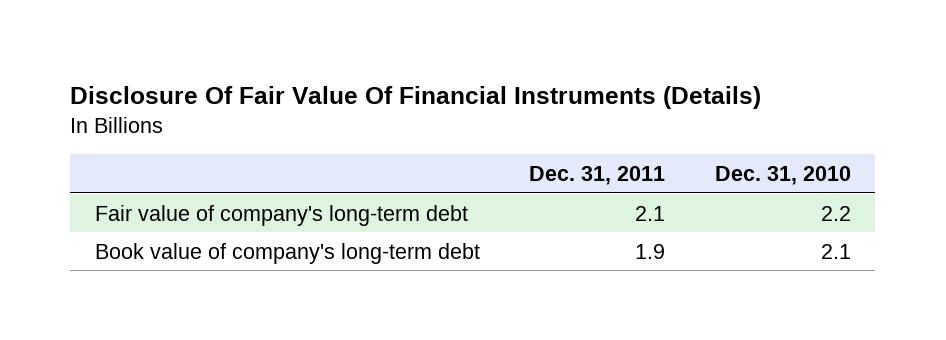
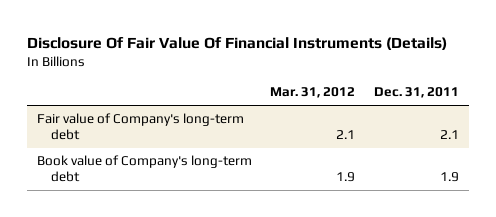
- | Dec. 31, 2011 | Dec. 31, 2010
+ | Mar. 31, 2012 | Dec. 31, 2011
- Fair value of company's long-term debt | 2.1 | 2.2
- Book value of company's long-term debt | 1.9 | 2.1
+ Fair value of Company's long-term debt | 2.1 | 2.1
+ Book value of Company's long-term debt | 1.9 | 1.9

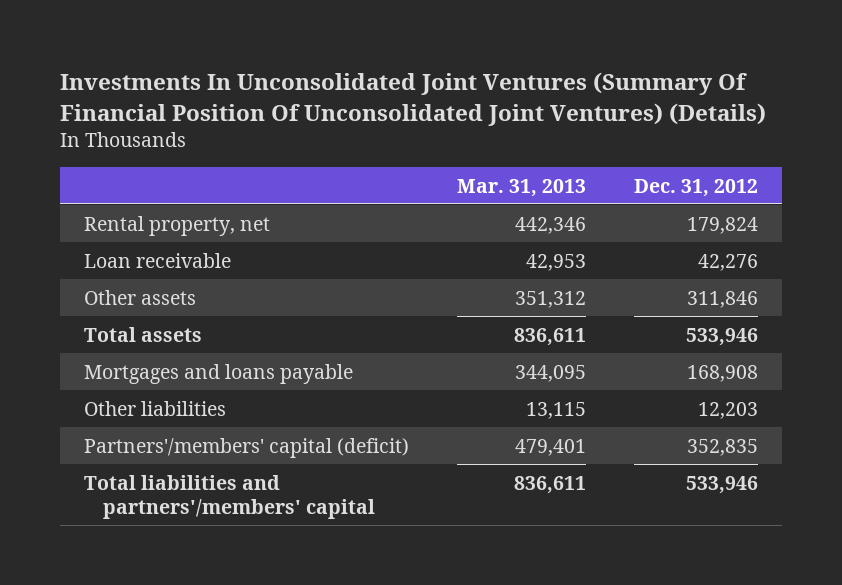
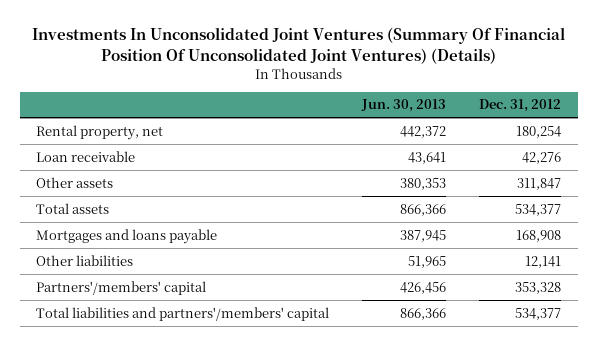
- | Mar. 31, 2013 | Dec. 31, 2012
+ | Jun. 30, 2013 | Dec. 31, 2012
- Rental property, net | 442,346 | 179,824
+ Rental property, net | 442,372 | 180,254
- Other assets | 351,312 | 311,846
- Total assets | 836,611 | 533,946
+ Other assets | 380,353 | 311,847
+ Total assets | 866,366 | 534,377
- Other liabilities | 13,115 | 12,203
- Partners'/members' capital (deficit) | 479,401 | 352,835
- Total liabilities and partners'/members' capital | 836,611 | 533,946
+ Other liabilities | 51,965 | 12,141
+ Partners'/members' capital | 426,456 | 353,328
+ Total liabilities and partners'/members' capital | 866,366 | 534,377

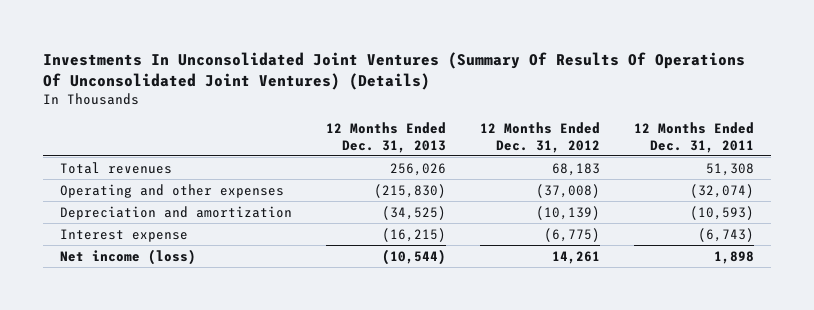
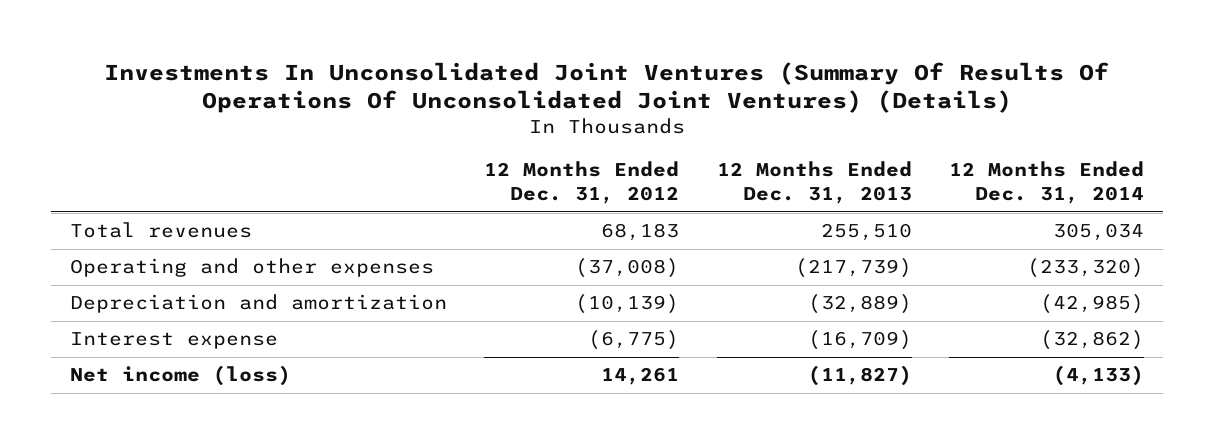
- | 12 Months Ended Dec. 31, 2013 | 12 Months Ended Dec. 31, 2012 | 12 Months Ended Dec. 31, 2011
+ | 12 Months Ended Dec. 31, 2012 | 12 Months Ended Dec. 31, 2013 | 12 Months Ended Dec. 31, 2014
- Total revenues | 256,026 | 68,183 | 51,308
- Operating and other expenses | (215,830) | (37,008) | (32,074)
- Depreciation and amortization | (34,525) | (10,139) | (10,593)
- Interest expense | (16,215) | (6,775) | (6,743)
- Net income (loss) | (10,544) | 14,261 | 1,898
+ Total revenues | 68,183 | 255,510 | 305,034
+ Operating and other expenses | (37,008) | (217,739) | (233,320)
+ Depreciation and amortization | (10,139) | (32,889) | (42,985)
+ Interest expense | (6,775) | (16,709) | (32,862)
+ Net income (loss) | 14,261 | (11,827) | (4,133)

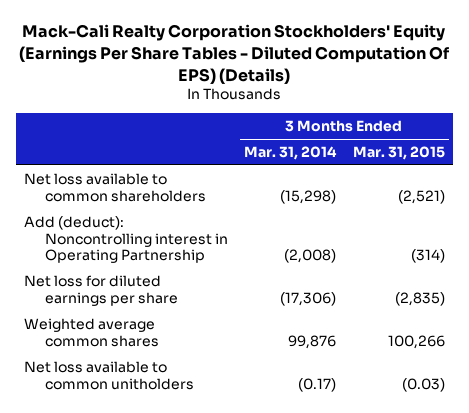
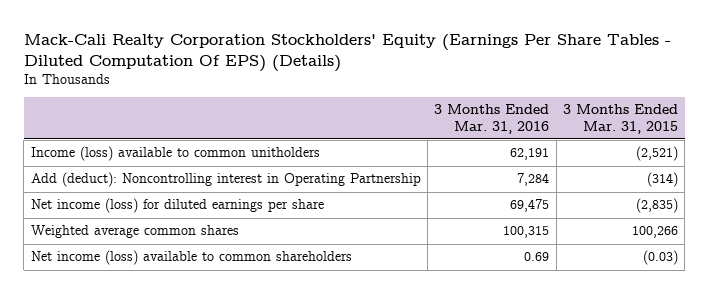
- | 3 Months Ended Mar. 31, 2014 | 3 Months Ended Mar. 31, 2015
+ | 3 Months Ended Mar. 31, 2016 | 3 Months Ended Mar. 31, 2015
- Net loss available to common shareholders | (15,298) | (2,521)
+ Income (loss) available to common unitholders | 62,191 | (2,521)
- Net loss for diluted earnings per share | (17,306) | (2,835)
+ Net income (loss) for diluted earnings per share | 69,475 | (2,835)
- Net loss available to common unitholders | (0.17) | (0.03)
+ Net income (loss) available to common shareholders | 0.69 | (0.03)

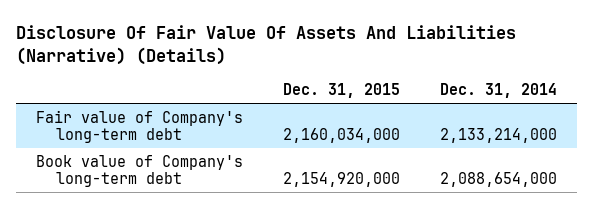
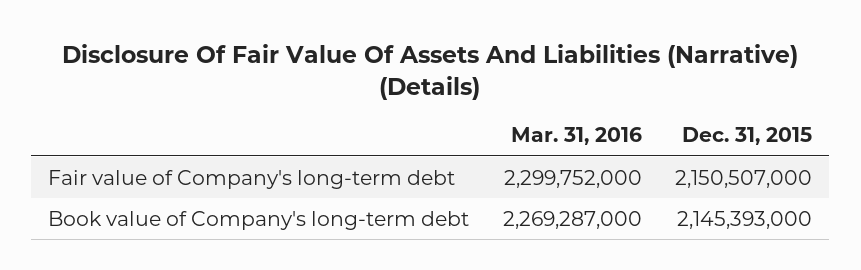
- | Dec. 31, 2015 | Dec. 31, 2014
+ | Mar. 31, 2016 | Dec. 31, 2015
- Fair value of Company's long-term debt | 2,160,034,000 | 2,133,214,000
- Book value of Company's long-term debt | 2,154,920,000 | 2,088,654,000
+ Fair value of Company's long-term debt | 2,299,752,000 | 2,150,507,000
+ Book value of Company's long-term debt | 2,269,287,000 | 2,145,393,000

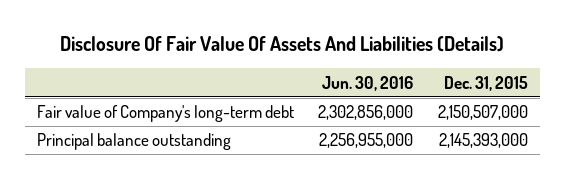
- Disclosure Of Fair Value Of Assets And Liabilities (Narrative) (Details)
+ Disclosure Of Fair Value Of Assets And Liabilities (Details)
- | Mar. 31, 2016 | Dec. 31, 2015
+ | Jun. 30, 2016 | Dec. 31, 2015
- Book value of Company's long-term debt | 2,269,287,000 | 2,145,393,000
+ Principal balance outstanding | 2,256,955,000 | 2,145,393,000

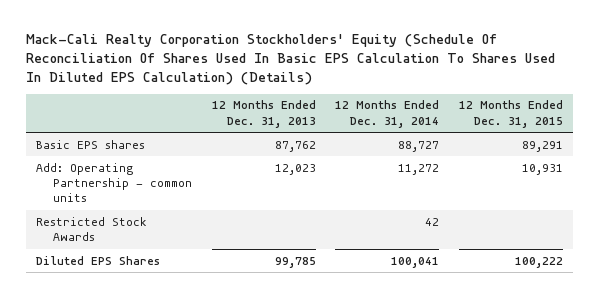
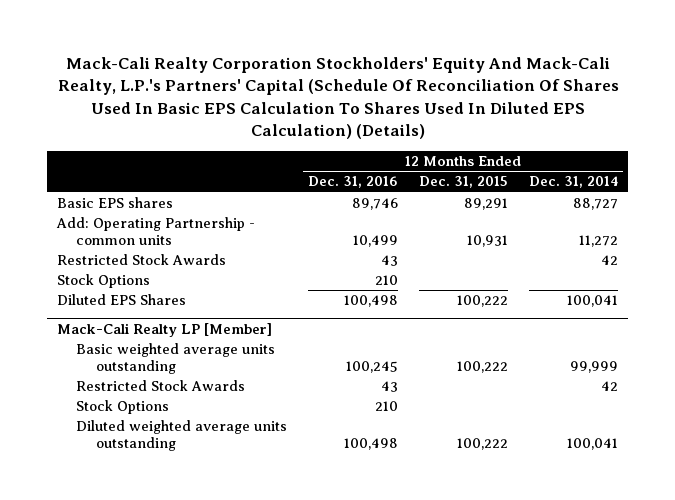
- Mack-Cali Realty Corporation Stockholders' Equity (Schedule Of Reconciliation Of Shares Used In Basic EPS Calculation To Shares Used In Diluted EPS Calculation) (Details)
+ Mack-Cali Realty Corporation Stockholders' Equity And Mack-Cali Realty, L.P.'s Partners' Capital (Schedule Of Reconciliation Of Shares Used In Basic EPS Calculation To Shares Used In Diluted EPS Calculation) (Details)
- | 12 Months Ended Dec. 31, 2013 | 12 Months Ended Dec. 31, 2014 | 12 Months Ended Dec. 31, 2015
+ | 12 Months Ended Dec. 31, 2016 | 12 Months Ended Dec. 31, 2015 | 12 Months Ended Dec. 31, 2014
+ Stock Options | 210 | |
+ Mack-Cali Realty LP [Member]
+ Basic weighted average units outstanding | 100,245 | 100,222 | 99,999
+ Restricted Stock Awards | 43 | | 42
+ Stock Options | 210 | |
+ Diluted weighted average units outstanding | 100,498 | 100,222 | 100,041

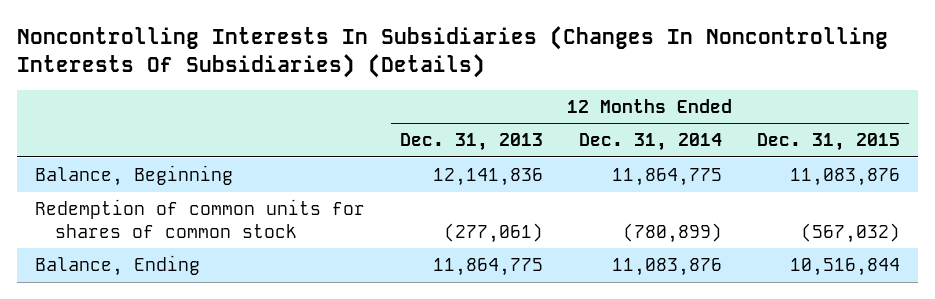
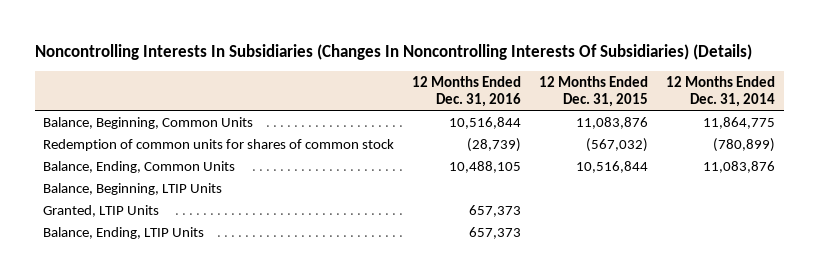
- | 12 Months Ended Dec. 31, 2013 | 12 Months Ended Dec. 31, 2014 | 12 Months Ended Dec. 31, 2015
+ | 12 Months Ended Dec. 31, 2016 | 12 Months Ended Dec. 31, 2015 | 12 Months Ended Dec. 31, 2014
- Balance, Beginning | 12,141,836 | 11,864,775 | 11,083,876
+ Balance, Beginning, Common Units | 10,516,844 | 11,083,876 | 11,864,775
- Balance, Ending | 11,864,775 | 11,083,876 | 10,516,844
+ Balance, Ending, Common Units | 10,488,105 | 10,516,844 | 11,083,876
+ Balance, Beginning, LTIP Units
+ Granted, LTIP Units | 657,373 | |
+ Balance, Ending, LTIP Units | 657,373 | |

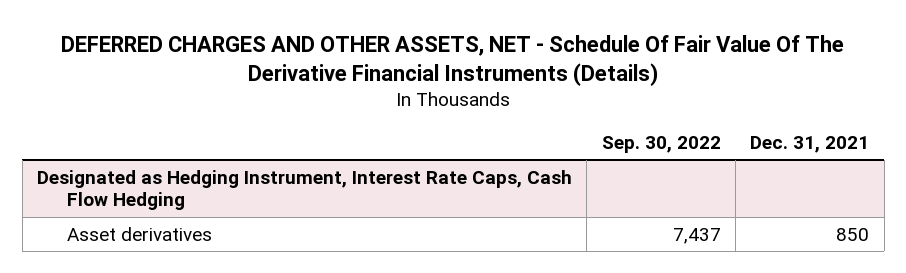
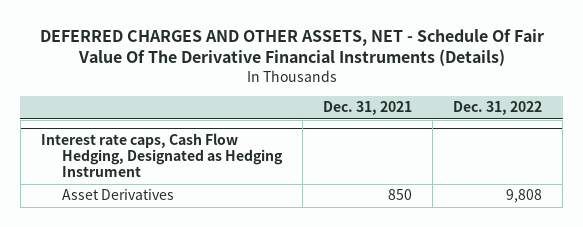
- | Sep. 30, 2022 | Dec. 31, 2021
+ | Dec. 31, 2021 | Dec. 31, 2022
- Designated as Hedging Instrument, Interest Rate Caps, Cash Flow Hedging
- Asset derivatives | 7,437 | 850
+ Interest rate caps, Cash Flow Hedging, Designated as Hedging Instrument
+ Asset Derivatives | 850 | 9,808

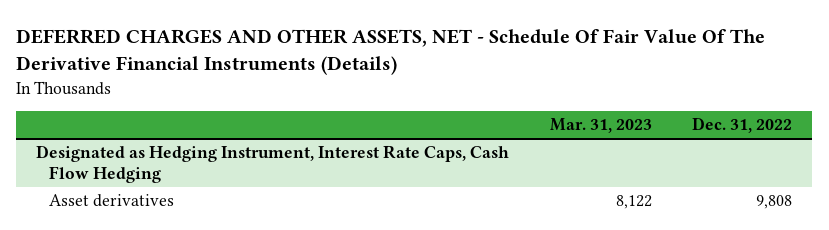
- | Dec. 31, 2021 | Dec. 31, 2022
+ | Mar. 31, 2023 | Dec. 31, 2022
- Interest rate caps, Cash Flow Hedging, Designated as Hedging Instrument
- Asset Derivatives | 850 | 9,808
+ Designated as Hedging Instrument, Interest Rate Caps, Cash Flow Hedging
+ Asset derivatives | 8,122 | 9,808

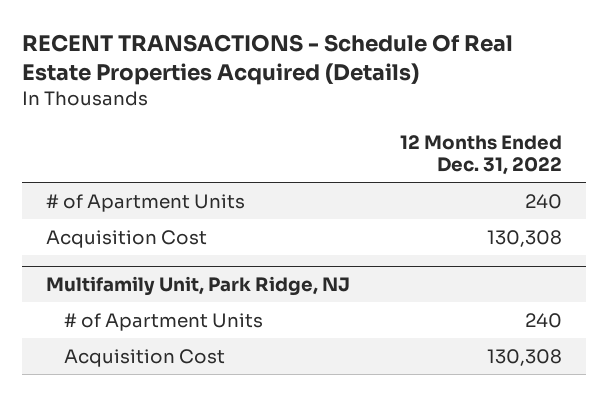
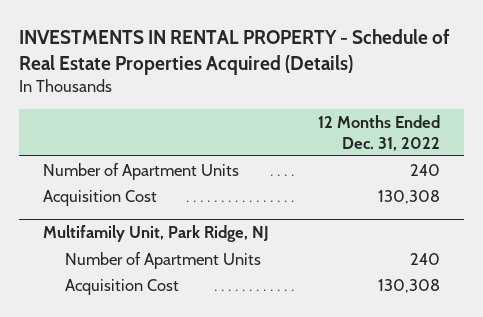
- RECENT TRANSACTIONS - Schedule Of Real Estate Properties Acquired (Details)
+ INVESTMENTS IN RENTAL PROPERTY - Schedule of Real Estate Properties Acquired (Details)
- # of Apartment Units | 240
+ Number of Apartment Units | 240
@ Multifamily Unit, Park Ridge, NJ
- # of Apartment Units | 240
+ Number of Apartment Units | 240

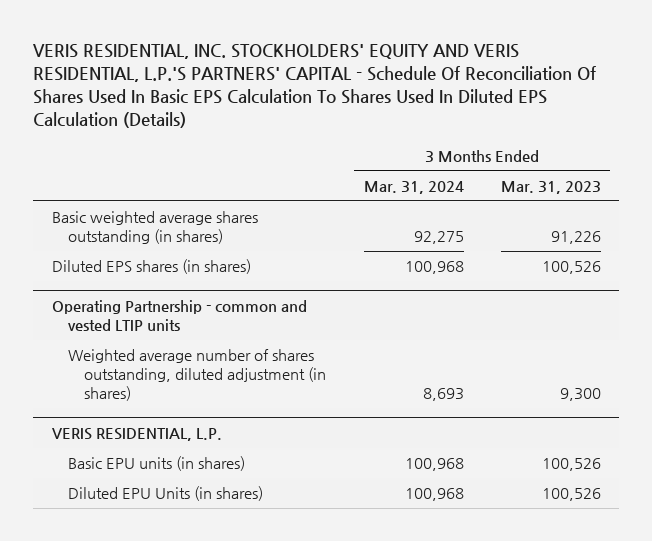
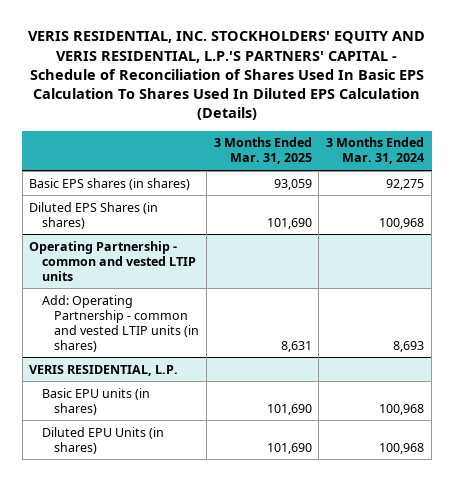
- VERIS RESIDENTIAL, INC. STOCKHOLDERS' EQUITY AND VERIS RESIDENTIAL, L.P.'S PARTNERS' CAPITAL - Schedule Of Reconciliation Of Shares Used In Basic EPS Calculation To Shares Used In Diluted EPS Calculation (Details)
+ VERIS RESIDENTIAL, INC. STOCKHOLDERS' EQUITY AND VERIS RESIDENTIAL, L.P.'S PARTNERS' CAPITAL - Schedule of Reconciliation of Shares Used In Basic EPS Calculation To Shares Used In Diluted EPS Calculation (Details)
- | 3 Months Ended Mar. 31, 2024 | 3 Months Ended Mar. 31, 2023
+ | 3 Months Ended Mar. 31, 2025 | 3 Months Ended Mar. 31, 2024
- Basic weighted average shares outstanding (in shares) | 92,275 | 91,226
- Diluted EPS shares (in shares) | 100,968 | 100,526
+ Basic EPS shares (in shares) | 93,059 | 92,275
+ Diluted EPS Shares (in shares) | 101,690 | 100,968
@ Operating Partnership - common and vested LTIP units
- Weighted average number of shares outstanding, diluted adjustment (in shares) | 8,693 | 9,300
+ Add: Operating Partnership - common and vested LTIP units (in shares) | 8,631 | 8,693

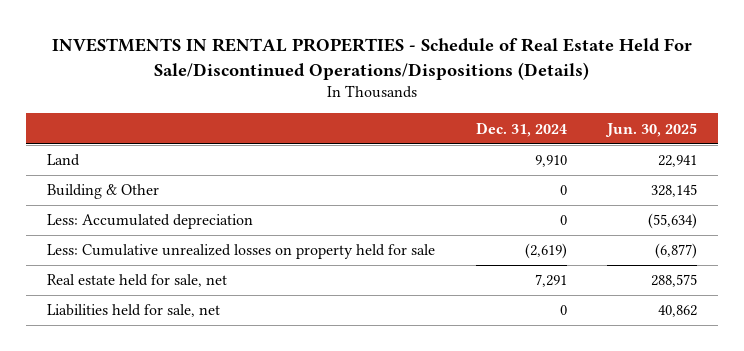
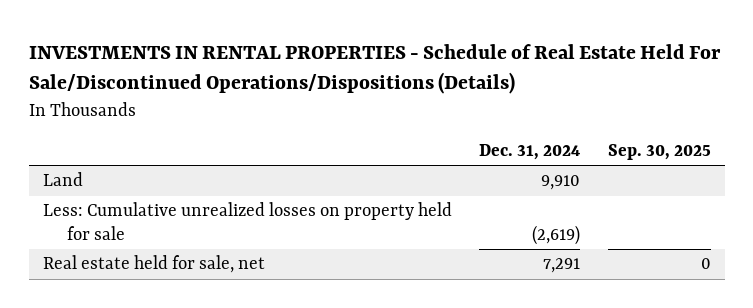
- | Dec. 31, 2024 | Jun. 30, 2025
+ | Dec. 31, 2024 | Sep. 30, 2025
- Building & Other | 0 | 328,145
- Less: Accumulated depreciation | 0 | (55,634)
- Liabilities held for sale, net | 0 | 40,862

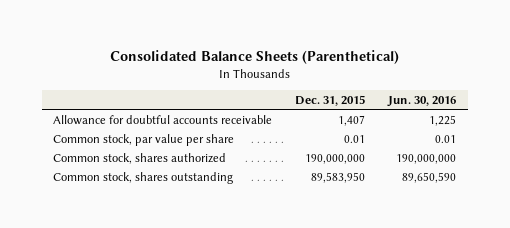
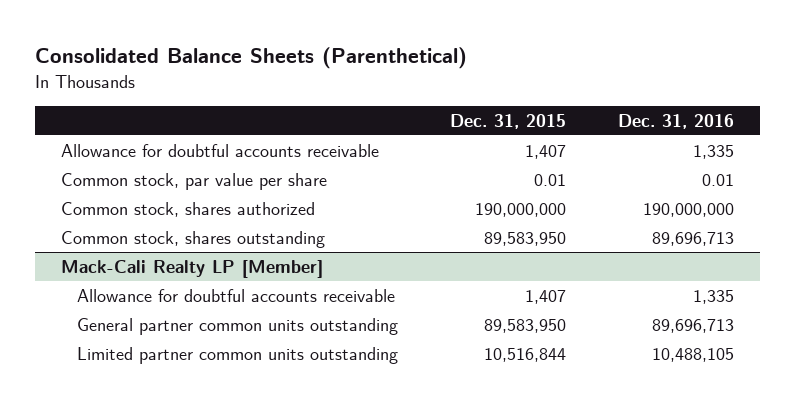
- | Dec. 31, 2015 | Jun. 30, 2016
+ | Dec. 31, 2015 | Dec. 31, 2016
+ Mack-Cali Realty LP [Member]
+ Allowance for doubtful accounts receivable | 1,407 | 1,335
+ General partner common units outstanding | 89,583,950 | 89,696,713
+ Limited partner common units outstanding | 10,516,844 | 10,488,105

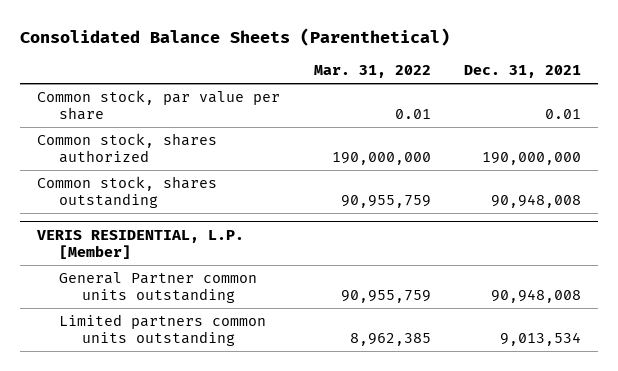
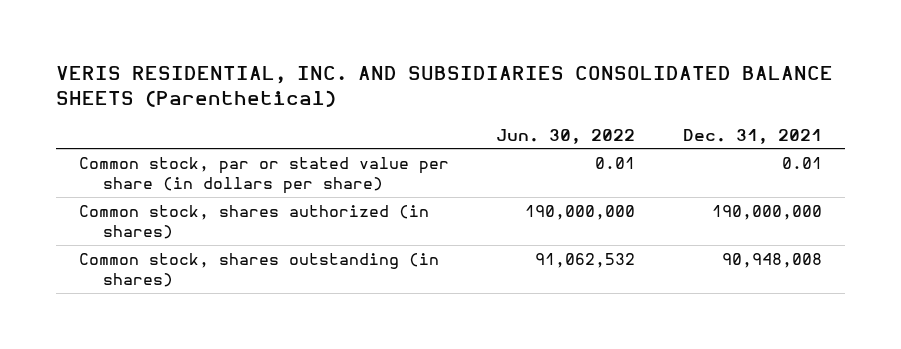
- Consolidated Balance Sheets (Parenthetical)
+ VERIS RESIDENTIAL, INC. AND SUBSIDIARIES CONSOLIDATED BALANCE SHEETS (Parenthetical)
- | Mar. 31, 2022 | Dec. 31, 2021
+ | Jun. 30, 2022 | Dec. 31, 2021
- Common stock, par value per share | 0.01 | 0.01
- Common stock, shares authorized | 190,000,000 | 190,000,000
- Common stock, shares outstanding | 90,955,759 | 90,948,008
- VERIS RESIDENTIAL, L.P. [Member]
- General Partner common units outstanding | 90,955,759 | 90,948,008
- Limited partners common units outstanding | 8,962,385 | 9,013,534
+ Common stock, par or stated value per share (in dollars per share) | 0.01 | 0.01
+ Common stock, shares authorized (in shares) | 190,000,000 | 190,000,000
+ Common stock, shares outstanding (in shares) | 91,062,532 | 90,948,008

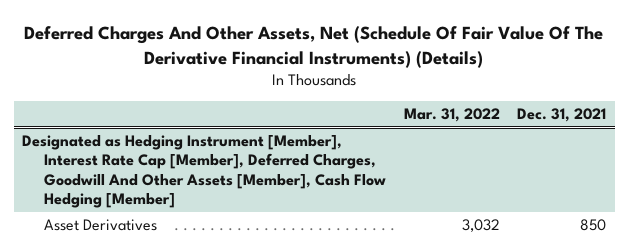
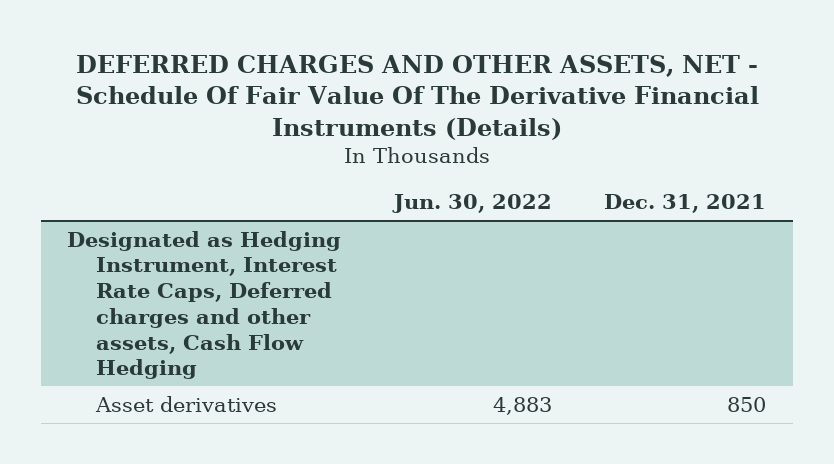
- Deferred Charges And Other Assets, Net (Schedule Of Fair Value Of The Derivative Financial Instruments) (Details)
+ DEFERRED CHARGES AND OTHER ASSETS, NET - Schedule Of Fair Value Of The Derivative Financial Instruments (Details)
- | Mar. 31, 2022 | Dec. 31, 2021
+ | Jun. 30, 2022 | Dec. 31, 2021
- Designated as Hedging Instrument [Member], Interest Rate Cap [Member], Deferred Charges, Goodwill And Other Assets [Member], Cash Flow Hedging [Member]
- Asset Derivatives | 3,032 | 850
+ Designated as Hedging Instrument, Interest Rate Caps, Deferred charges and other assets, Cash Flow Hedging
+ Asset derivatives | 4,883 | 850

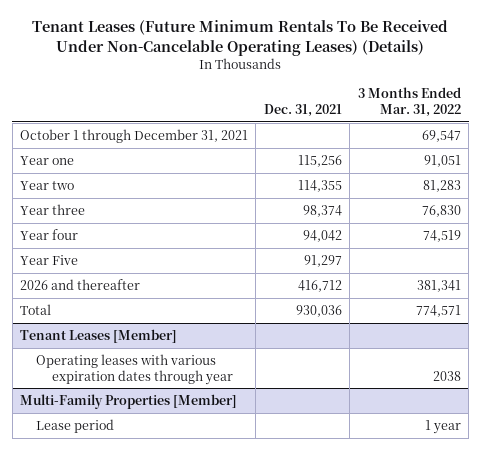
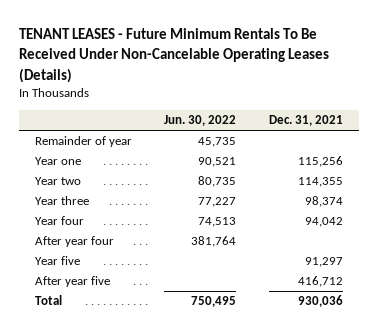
- Tenant Leases (Future Minimum Rentals To Be Received Under Non-Cancelable Operating Leases) (Details)
+ TENANT LEASES - Future Minimum Rentals To Be Received Under Non-Cancelable Operating Leases (Details)
- | Dec. 31, 2021 | 3 Months Ended Mar. 31, 2022
+ | Jun. 30, 2022 | Dec. 31, 2021
- October 1 through December 31, 2021 | | 69,547
+ Remainder of year | 45,735 |
- Year Five | 91,297 |
- 2026 and thereafter | 416,712 | 381,341
+ After year four | 381,764 |
+ Year five | | 91,297
+ After year five | | 416,712
- Tenant Leases [Member]
- Operating leases with various expiration dates through year | | 2038
- Multi-Family Properties [Member]
- Lease period | | 1 year

